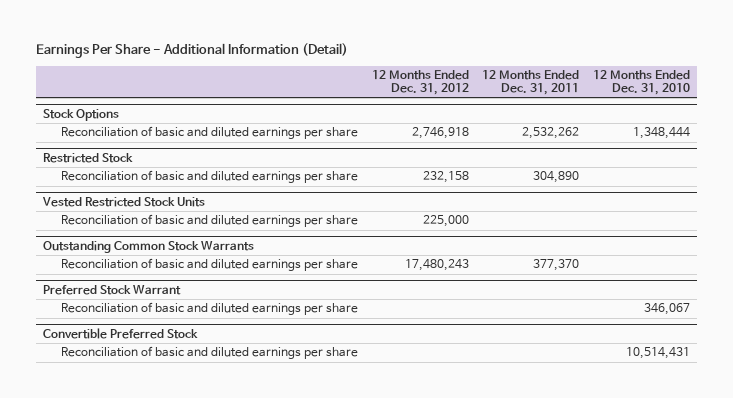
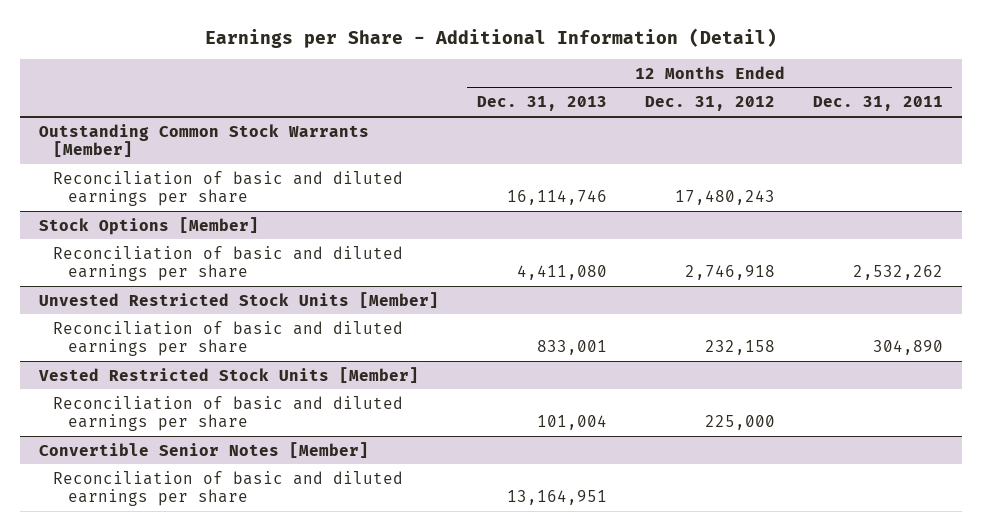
- Earnings Per Share - Additional Information (Detail)
+ Earnings per Share - Additional Information (Detail)
- | 12 Months Ended Dec. 31, 2012 | 12 Months Ended Dec. 31, 2011 | 12 Months Ended Dec. 31, 2010
+ | 12 Months Ended Dec. 31, 2013 | 12 Months Ended Dec. 31, 2012 | 12 Months Ended Dec. 31, 2011
- Stock Options
+ Outstanding Common Stock Warrants [Member]
+ Reconciliation of basic and diluted earnings per share | 16,114,746 | 17,480,243 |
+ Stock Options [Member]
- Restricted Stock
+ Unvested Restricted Stock Units [Member]
- Vested Restricted Stock Units
+ Vested Restricted Stock Units [Member]
- Outstanding Common Stock Warrants
- Reconciliation of basic and diluted earnings per share | 17,480,243 | 377,370 |
- Preferred Stock Warrant
- Reconciliation of basic and diluted earnings per share | | | 346,067
- Convertible Preferred Stock
+ Convertible Senior Notes [Member]

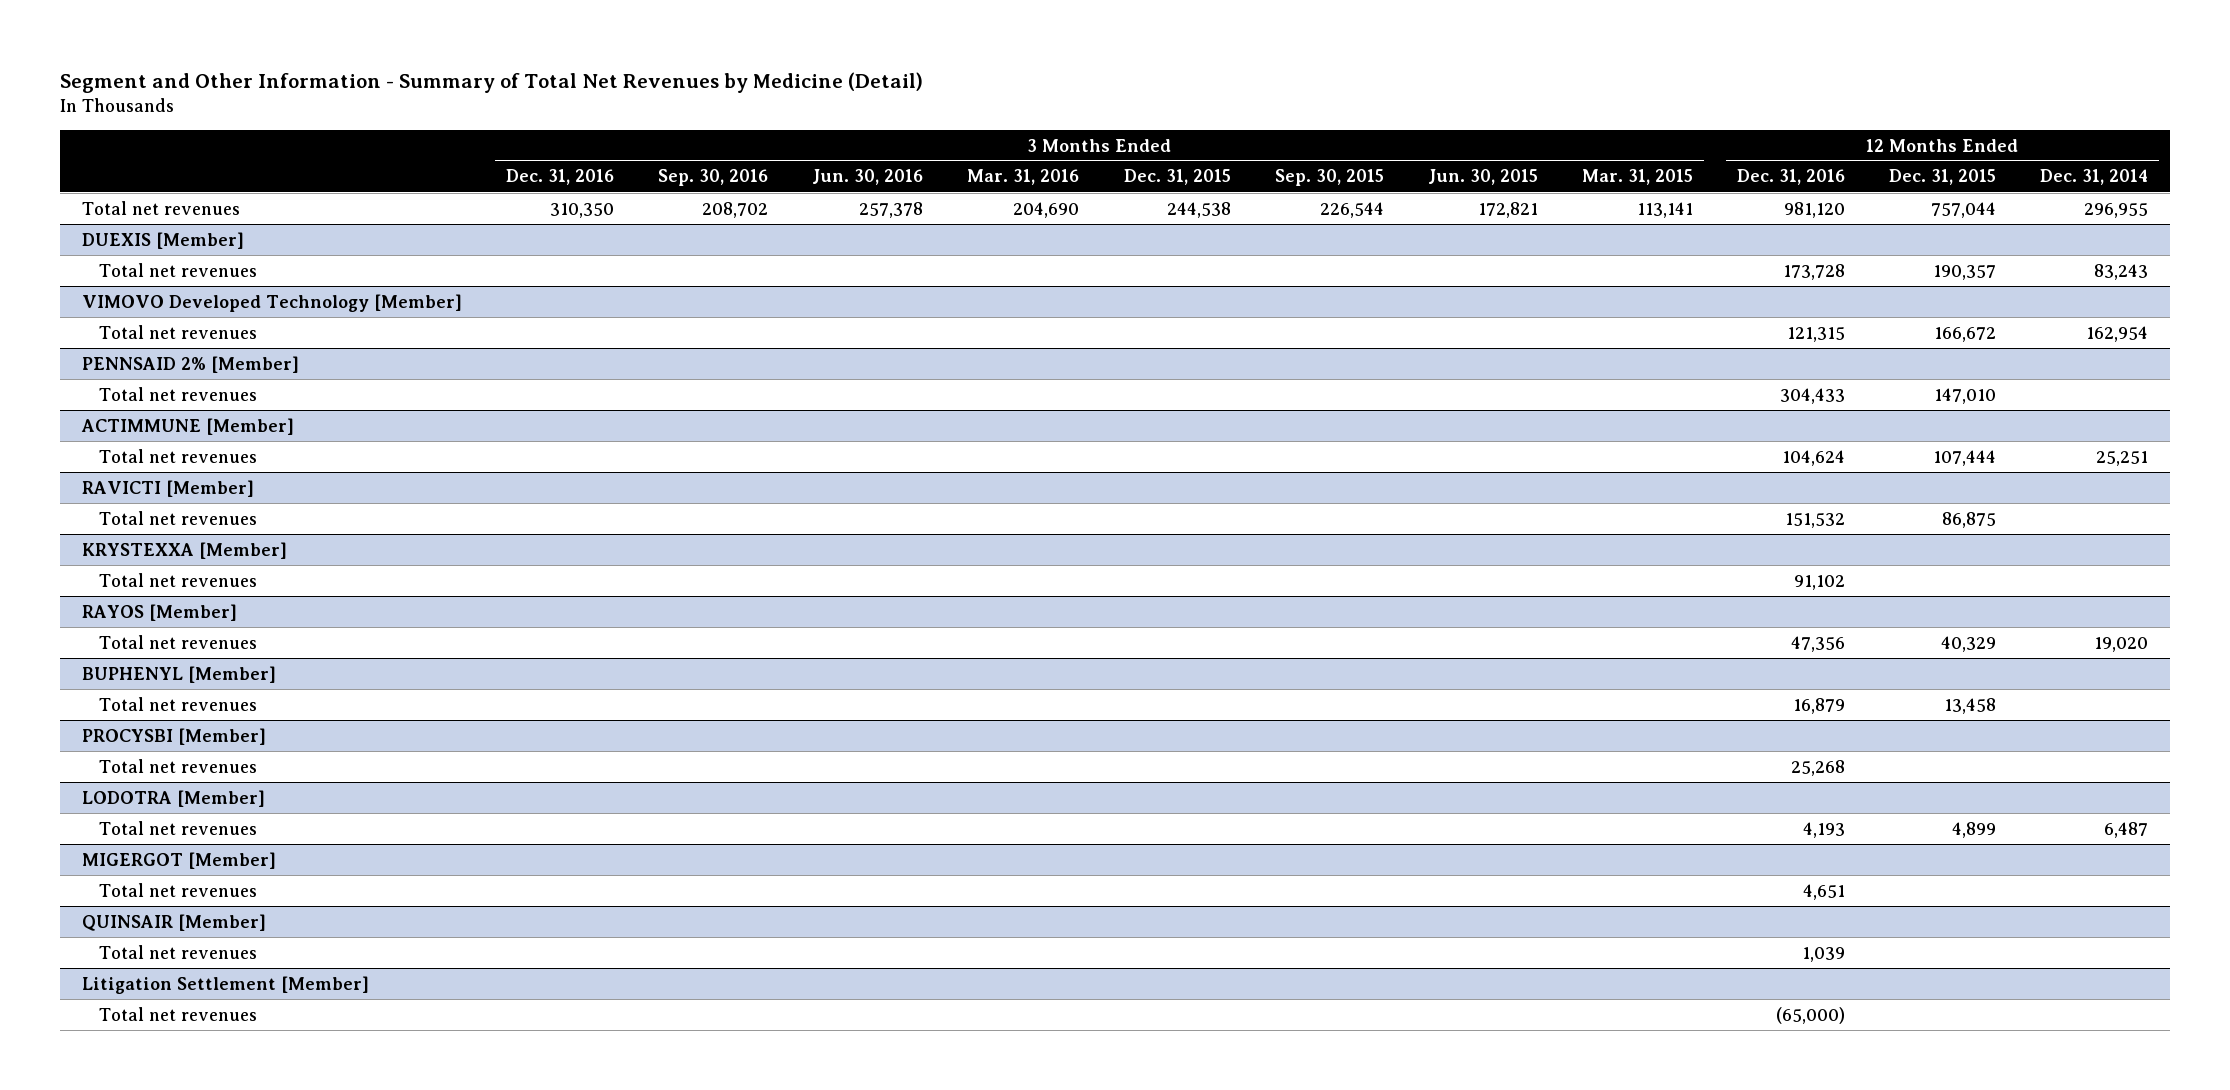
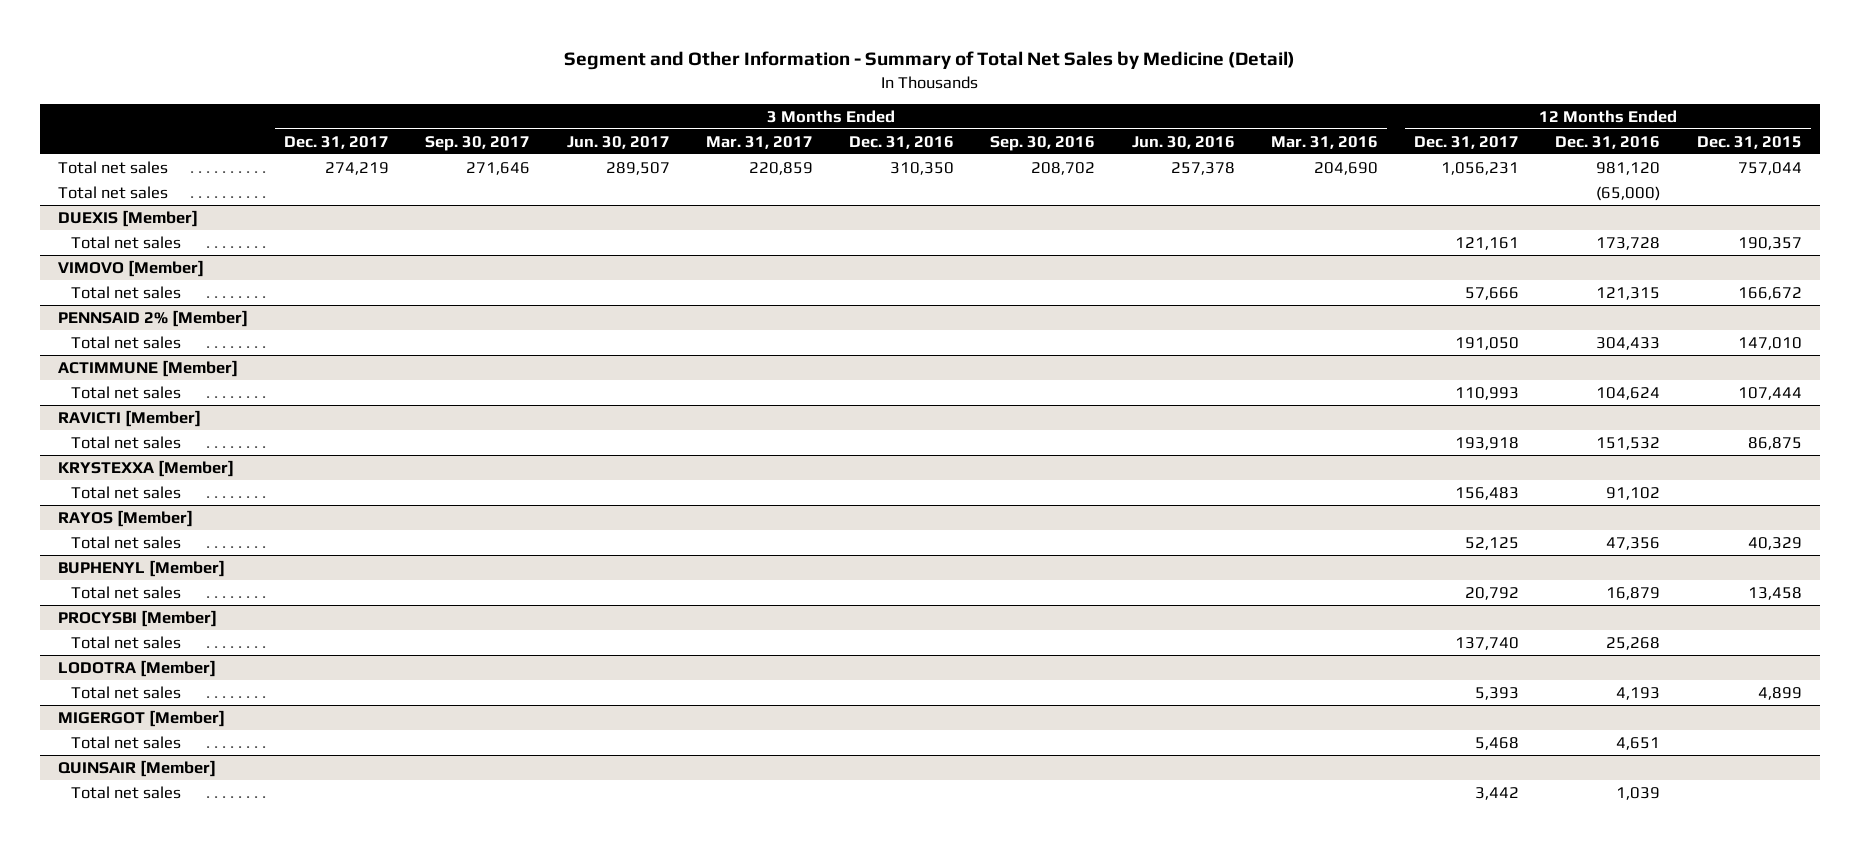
- Segment and Other Information - Summary of Total Net Revenues by Medicine (Detail)
+ Segment and Other Information - Summary of Total Net Sales by Medicine (Detail)
- | 3 Months Ended Dec. 31, 2016 | 3 Months Ended Sep. 30, 2016 | 3 Months Ended Jun. 30, 2016 | 3 Months Ended Mar. 31, 2016 | 3 Months Ended Dec. 31, 2015 | 3 Months Ended Sep. 30, 2015 | 3 Months Ended Jun. 30, 2015 | 3 Months Ended Mar. 31, 2015 | 12 Months Ended Dec. 31, 2016 | 12 Months Ended Dec. 31, 2015 | 12 Months Ended Dec. 31, 2014
+ | 3 Months Ended Dec. 31, 2017 | 3 Months Ended Sep. 30, 2017 | 3 Months Ended Jun. 30, 2017 | 3 Months Ended Mar. 31, 2017 | 3 Months Ended Dec. 31, 2016 | 3 Months Ended Sep. 30, 2016 | 3 Months Ended Jun. 30, 2016 | 3 Months Ended Mar. 31, 2016 | 12 Months Ended Dec. 31, 2017 | 12 Months Ended Dec. 31, 2016 | 12 Months Ended Dec. 31, 2015
- Total net revenues | 310,350 | 208,702 | 257,378 | 204,690 | 244,538 | 226,544 | 172,821 | 113,141 | 981,120 | 757,044 | 296,955
+ Total net sales | 274,219 | 271,646 | 289,507 | 220,859 | 310,350 | 208,702 | 257,378 | 204,690 | 1,056,231 | 981,120 | 757,044
+ Total net sales | | | | | | | | | | (65,000) |
@ DUEXIS [Member]
- Total net revenues | | | | | | | | | 173,728 | 190,357 | 83,243
- VIMOVO Developed Technology [Member]
- Total net revenues | | | | | | | | | 121,315 | 166,672 | 162,954
@ DUEXIS [Member]
+ Total net sales | | | | | | | | | 121,161 | 173,728 | 190,357
+ VIMOVO [Member]
+ Total net sales | | | | | | | | | 57,666 | 121,315 | 166,672
@ PENNSAID 2% [Member]
- Total net revenues | | | | | | | | | 304,433 | 147,010 |
+ Total net sales | | | | | | | | | 191,050 | 304,433 | 147,010
@ ACTIMMUNE [Member]
- Total net revenues | | | | | | | | | 104,624 | 107,444 | 25,251
+ Total net sales | | | | | | | | | 110,993 | 104,624 | 107,444
@ RAVICTI [Member]
- Total net revenues | | | | | | | | | 151,532 | 86,875 |
+ Total net sales | | | | | | | | | 193,918 | 151,532 | 86,875
@ KRYSTEXXA [Member]
- Total net revenues | | | | | | | | | 91,102 | |
+ Total net sales | | | | | | | | | 156,483 | 91,102 |
@ RAYOS [Member]
- Total net revenues | | | | | | | | | 47,356 | 40,329 | 19,020
+ Total net sales | | | | | | | | | 52,125 | 47,356 | 40,329
@ BUPHENYL [Member]
- Total net revenues | | | | | | | | | 16,879 | 13,458 |
+ Total net sales | | | | | | | | | 20,792 | 16,879 | 13,458
@ PROCYSBI [Member]
- Total net revenues | | | | | | | | | 25,268 | |
+ Total net sales | | | | | | | | | 137,740 | 25,268 |
@ LODOTRA [Member]
- Total net revenues | | | | | | | | | 4,193 | 4,899 | 6,487
+ Total net sales | | | | | | | | | 5,393 | 4,193 | 4,899
@ MIGERGOT [Member]
- Total net revenues | | | | | | | | | 4,651 | |
+ Total net sales | | | | | | | | | 5,468 | 4,651 |
@ QUINSAIR [Member]
- Total net revenues | | | | | | | | | 1,039 | |
- Litigation Settlement [Member]
- Total net revenues | | | | | | | | | (65,000) | |
@ QUINSAIR [Member]
+ Total net sales | | | | | | | | | 3,442 | 1,039 |

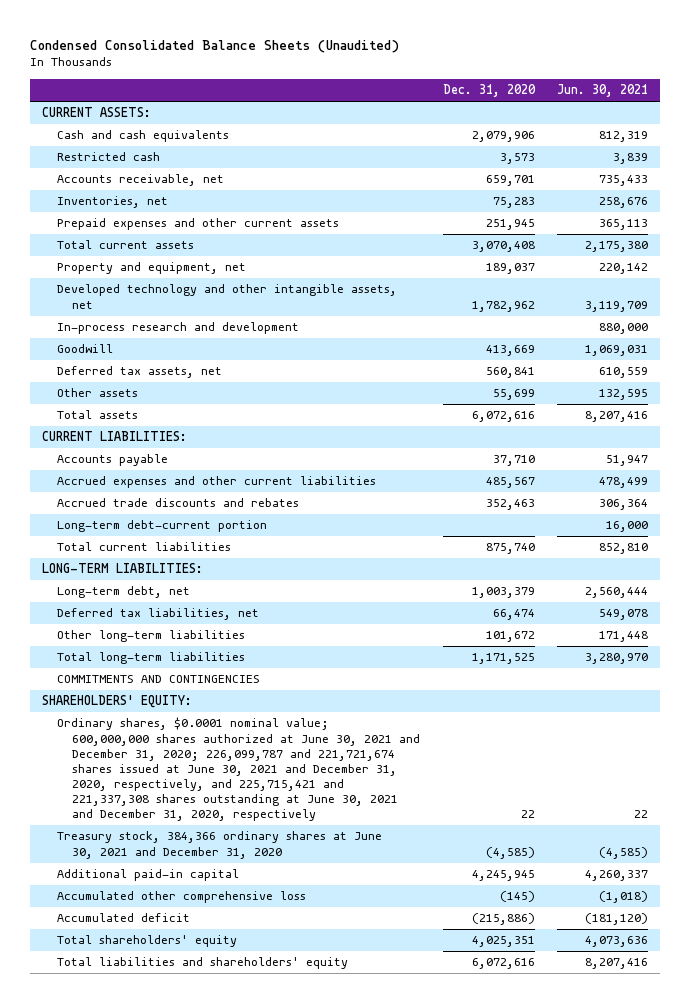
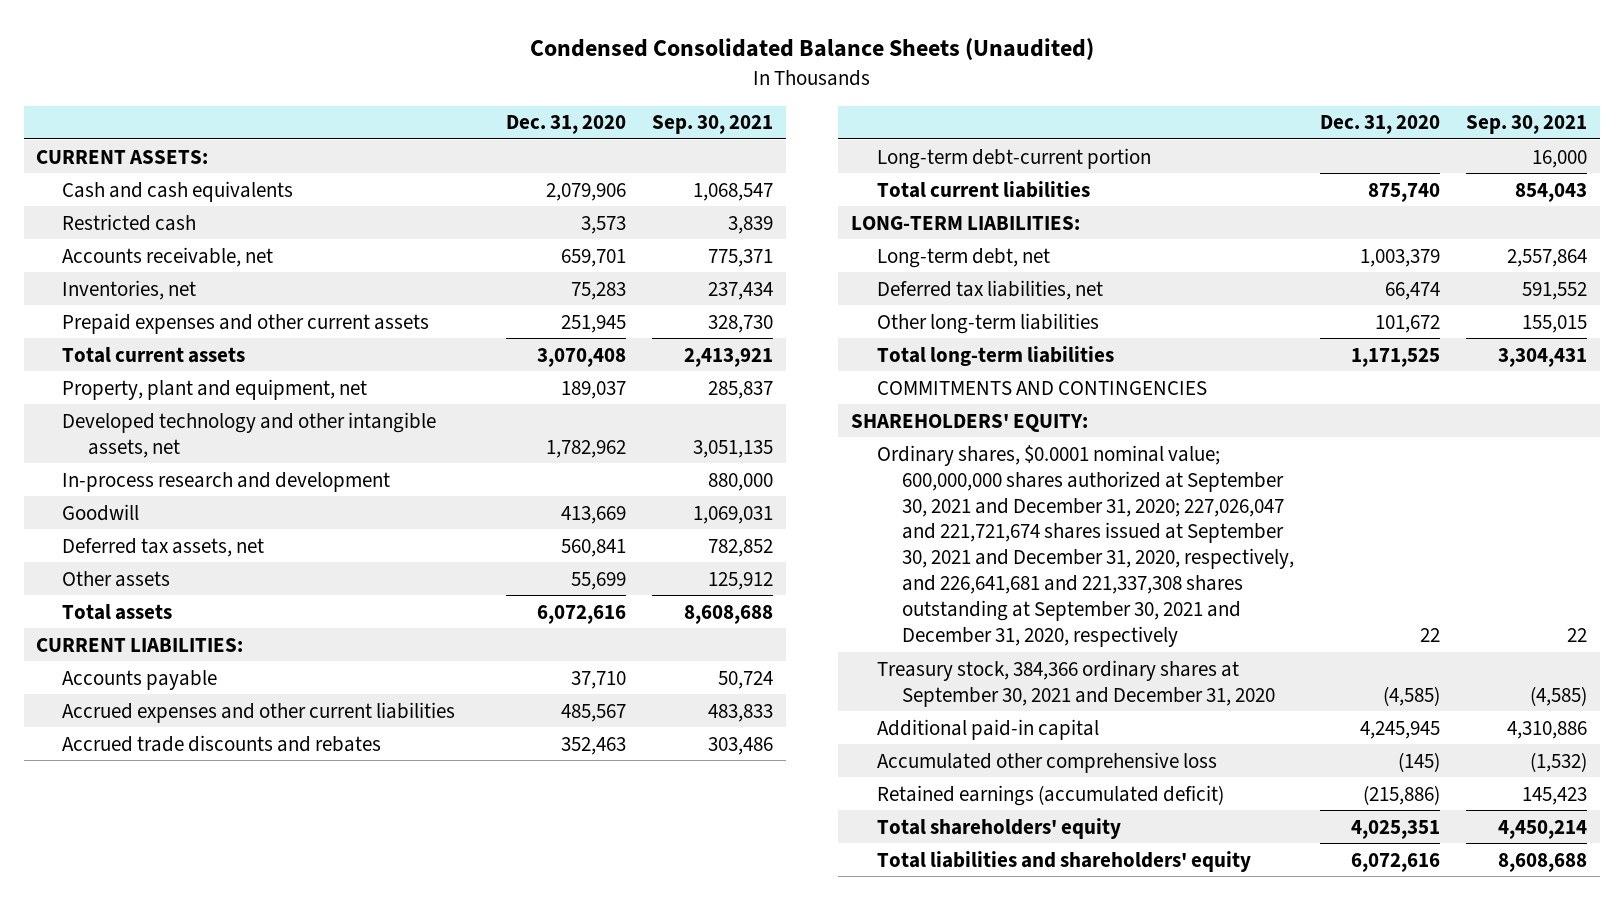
- | Dec. 31, 2020 | Jun. 30, 2021
+ | Dec. 31, 2020 | Sep. 30, 2021
- Property and equipment, net | 189,037 | 220,142
+ Property, plant and equipment, net | 189,037 | 285,837
- Ordinary shares, $0.0001 nominal value; 600,000,000 shares authorized at June 30, 2021 and December 31, 2020; 226,099,787 and 221,721,674 shares issued at June 30, 2021 and December 31, 2020, respectively, and 225,715,421 and 221,337,308 shares outstanding at June 30, 2021 and December 31, 2020, respectively | 22 | 22
- Treasury stock, 384,366 ordinary shares at June 30, 2021 and December 31, 2020 | (4,585) | (4,585)
+ Ordinary shares, $0.0001 nominal value; 600,000,000 shares authorized at September 30, 2021 and December 31, 2020; 227,026,047 and 221,721,674 shares issued at September 30, 2021 and December 31, 2020, respectively, and 226,641,681 and 221,337,308 shares outstanding at September 30, 2021 and December 31, 2020, respectively | 22 | 22
+ Treasury stock, 384,366 ordinary shares at September 30, 2021 and December 31, 2020 | (4,585) | (4,585)
- Accumulated deficit | (215,886) | (181,120)
+ Retained earnings (accumulated deficit) | (215,886) | 145,423

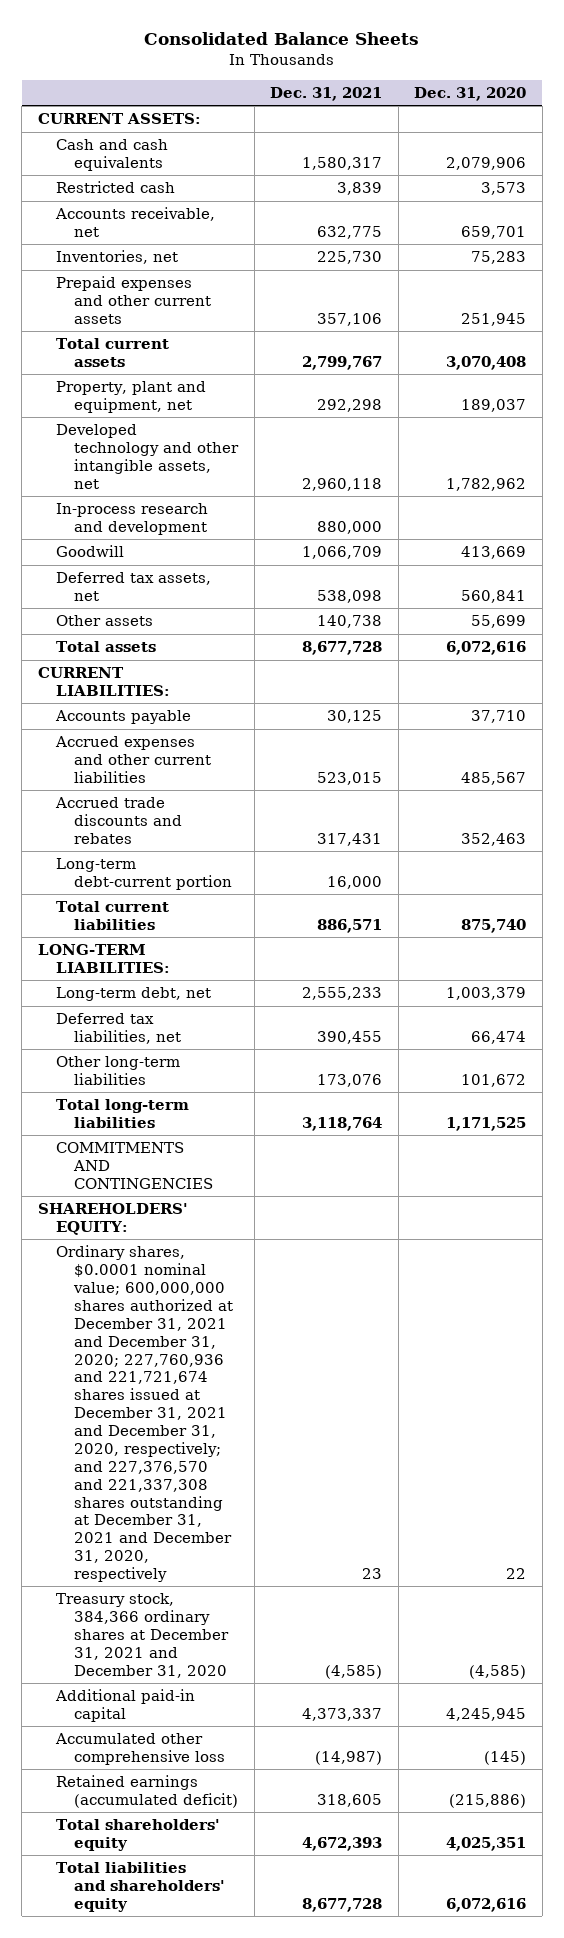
- Condensed Consolidated Balance Sheets (Unaudited)
+ Consolidated Balance Sheets
- | Dec. 31, 2020 | Sep. 30, 2021
+ | Dec. 31, 2021 | Dec. 31, 2020
- Ordinary shares, $0.0001 nominal value; 600,000,000 shares authorized at September 30, 2021 and December 31, 2020; 227,026,047 and 221,721,674 shares issued at September 30, 2021 and December 31, 2020, respectively, and 226,641,681 and 221,337,308 shares outstanding at September 30, 2021 and December 31, 2020, respectively | 22 | 22
- Treasury stock, 384,366 ordinary shares at September 30, 2021 and December 31, 2020 | (4,585) | (4,585)
+ Ordinary shares, $0.0001 nominal value; 600,000,000 shares authorized at December 31, 2021 and December 31, 2020; 227,760,936 and 221,721,674 shares issued at December 31, 2021 and December 31, 2020, respectively; and 227,376,570 and 221,337,308 shares outstanding at December 31, 2021 and December 31, 2020, respectively | 23 | 22
+ Treasury stock, 384,366 ordinary shares at December 31, 2021 and December 31, 2020 | (4,585) | (4,585)

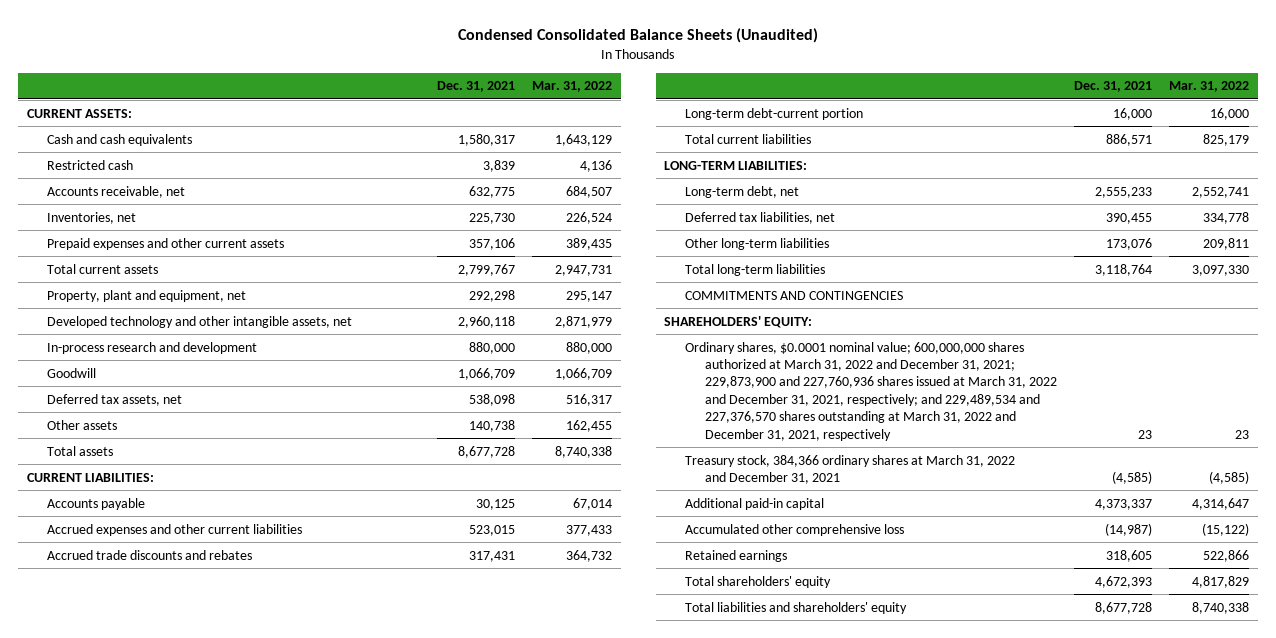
- Consolidated Balance Sheets
+ Condensed Consolidated Balance Sheets (Unaudited)
- | Dec. 31, 2021 | Dec. 31, 2020
+ | Dec. 31, 2021 | Mar. 31, 2022
- Ordinary shares, $0.0001 nominal value; 600,000,000 shares authorized at December 31, 2021 and December 31, 2020; 227,760,936 and 221,721,674 shares issued at December 31, 2021 and December 31, 2020, respectively; and 227,376,570 and 221,337,308 shares outstanding at December 31, 2021 and December 31, 2020, respectively | 23 | 22
- Treasury stock, 384,366 ordinary shares at December 31, 2021 and December 31, 2020 | (4,585) | (4,585)
+ Ordinary shares, $0.0001 nominal value; 600,000,000 shares authorized at March 31, 2022 and December 31, 2021; 229,873,900 and 227,760,936 shares issued at March 31, 2022 and December 31, 2021, respectively; and 229,489,534 and 227,376,570 shares outstanding at March 31, 2022 and December 31, 2021, respectively | 23 | 23
+ Treasury stock, 384,366 ordinary shares at March 31, 2022 and December 31, 2021 | (4,585) | (4,585)
- Retained earnings (accumulated deficit) | 318,605 | (215,886)
+ Retained earnings | 318,605 | 522,866

